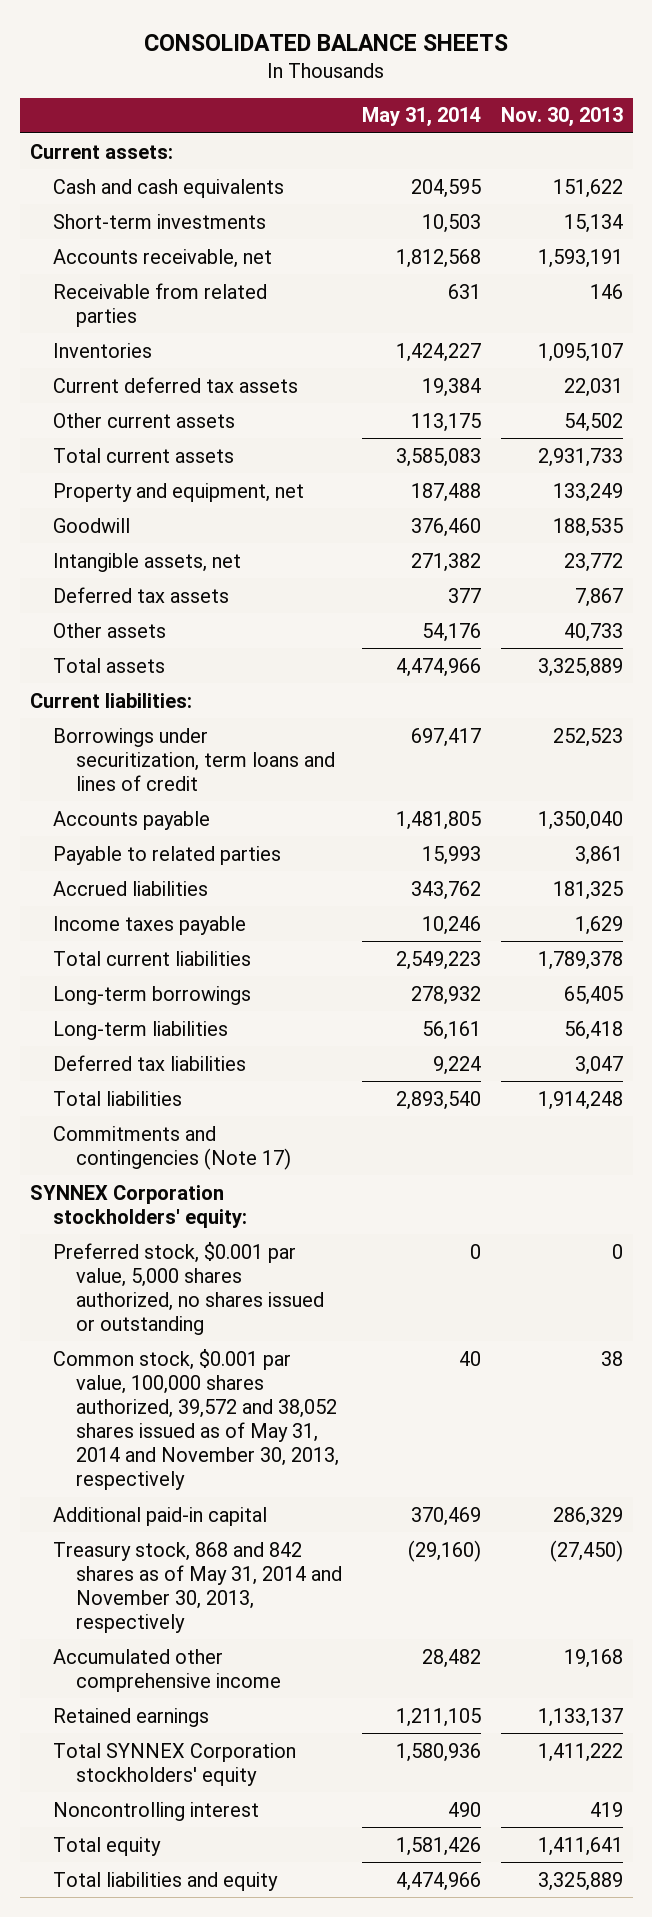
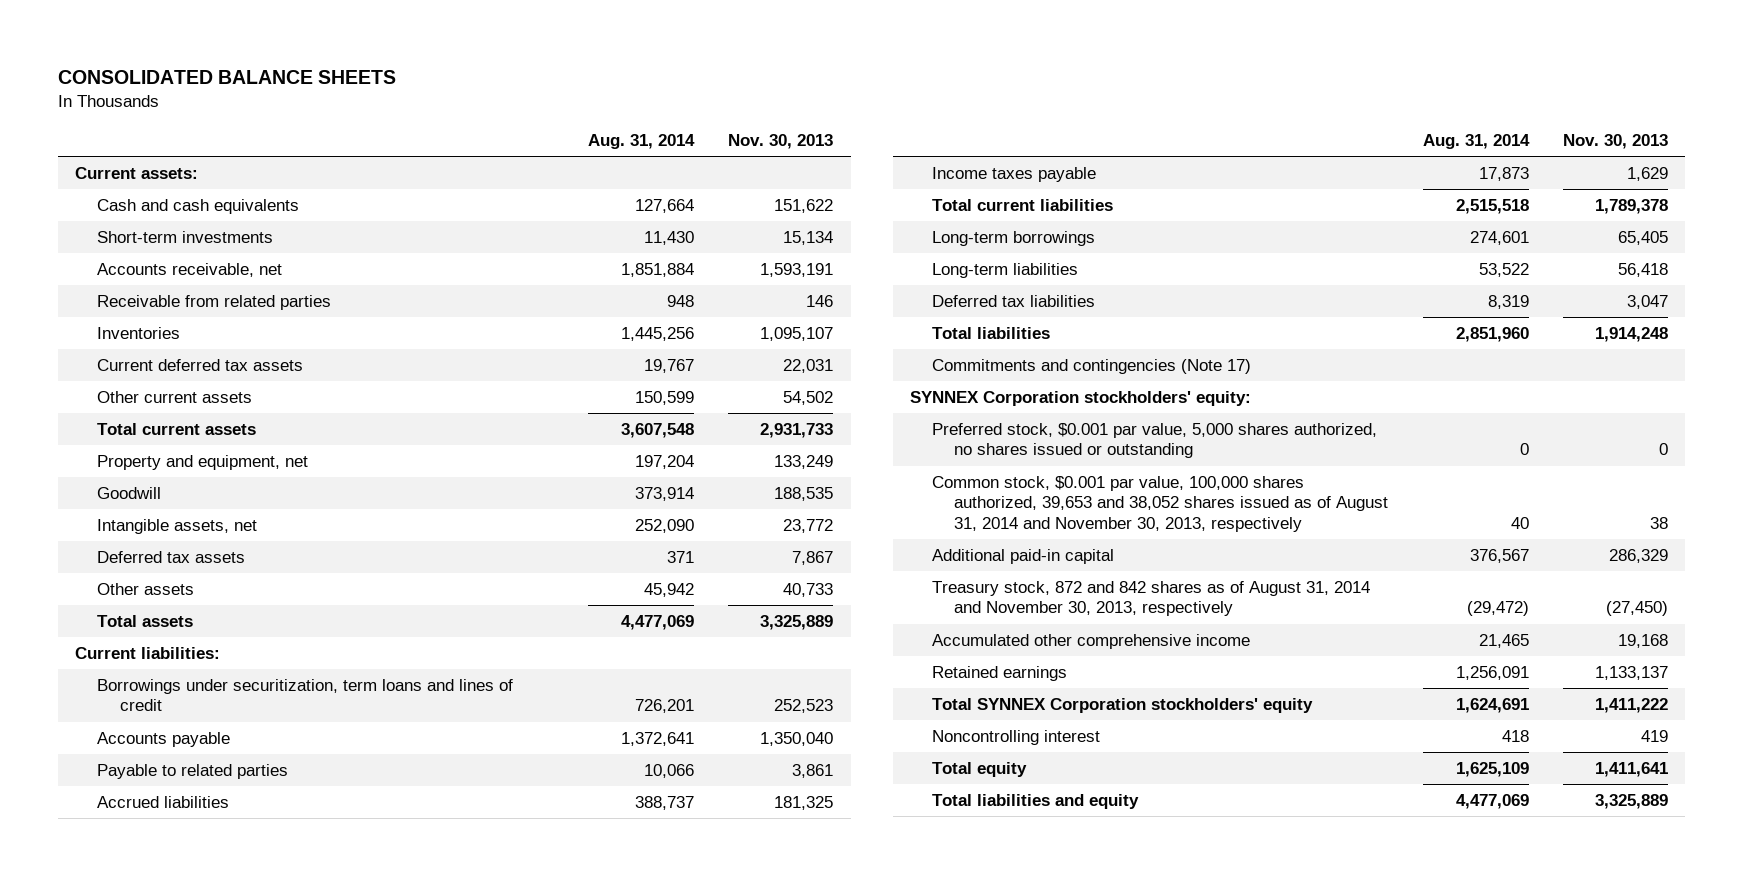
- | May 31, 2014 | Nov. 30, 2013
+ | Aug. 31, 2014 | Nov. 30, 2013
- Common stock, $0.001 par value, 100,000 shares authorized, 39,572 and 38,052 shares issued as of May 31, 2014 and November 30, 2013, respectively | 40 | 38
+ Common stock, $0.001 par value, 100,000 shares authorized, 39,653 and 38,052 shares issued as of August 31, 2014 and November 30, 2013, respectively | 40 | 38
- Treasury stock, 868 and 842 shares as of May 31, 2014 and November 30, 2013, respectively | (29,160) | (27,450)
+ Treasury stock, 872 and 842 shares as of August 31, 2014 and November 30, 2013, respectively | (29,472) | (27,450)

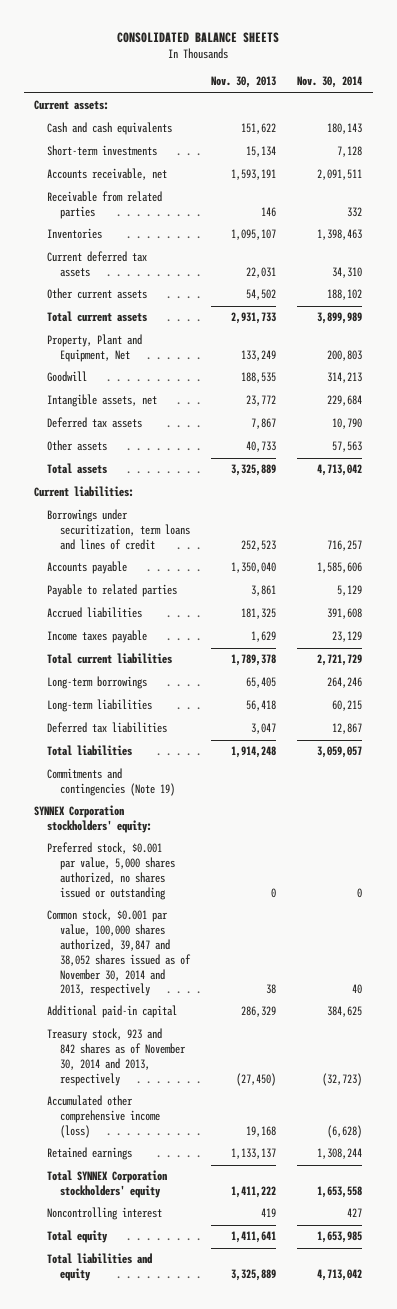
- | Aug. 31, 2014 | Nov. 30, 2013
+ | Nov. 30, 2013 | Nov. 30, 2014
- Property and equipment, net | 197,204 | 133,249
+ Property, Plant and Equipment, Net | 133,249 | 200,803
- Commitments and contingencies (Note 17)
+ Commitments and contingencies (Note 19)
- Common stock, $0.001 par value, 100,000 shares authorized, 39,653 and 38,052 shares issued as of August 31, 2014 and November 30, 2013, respectively | 40 | 38
+ Common stock, $0.001 par value, 100,000 shares authorized, 39,847 and 38,052 shares issued as of November 30, 2014 and 2013, respectively | 38 | 40
- Treasury stock, 872 and 842 shares as of August 31, 2014 and November 30, 2013, respectively | (29,472) | (27,450)
- Accumulated other comprehensive income | 21,465 | 19,168
+ Treasury stock, 923 and 842 shares as of November 30, 2014 and 2013, respectively | (27,450) | (32,723)
+ Accumulated other comprehensive income (loss) | 19,168 | (6,628)

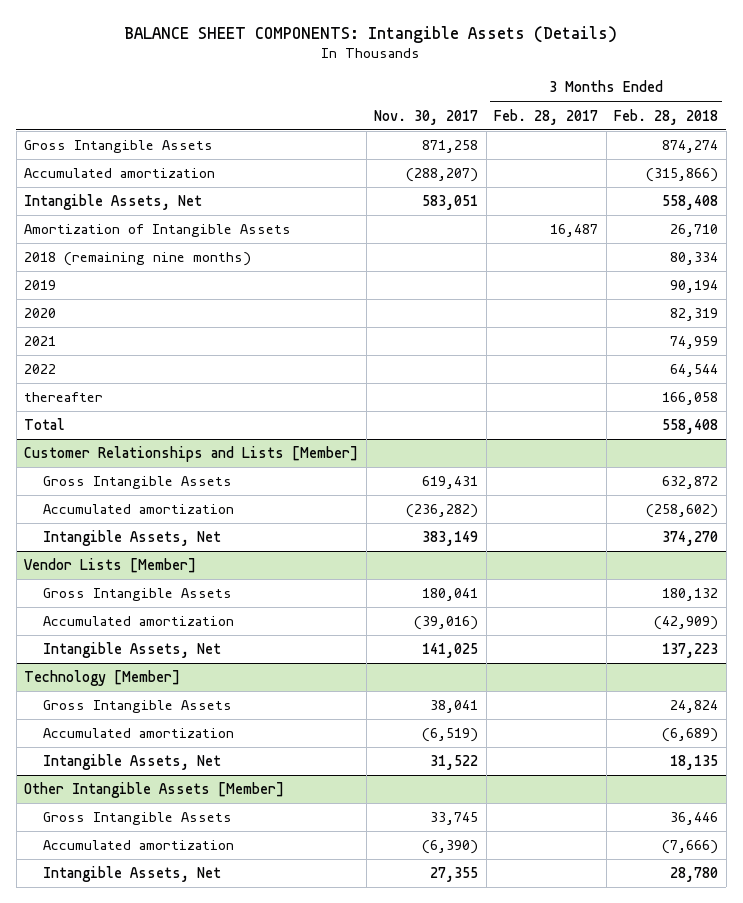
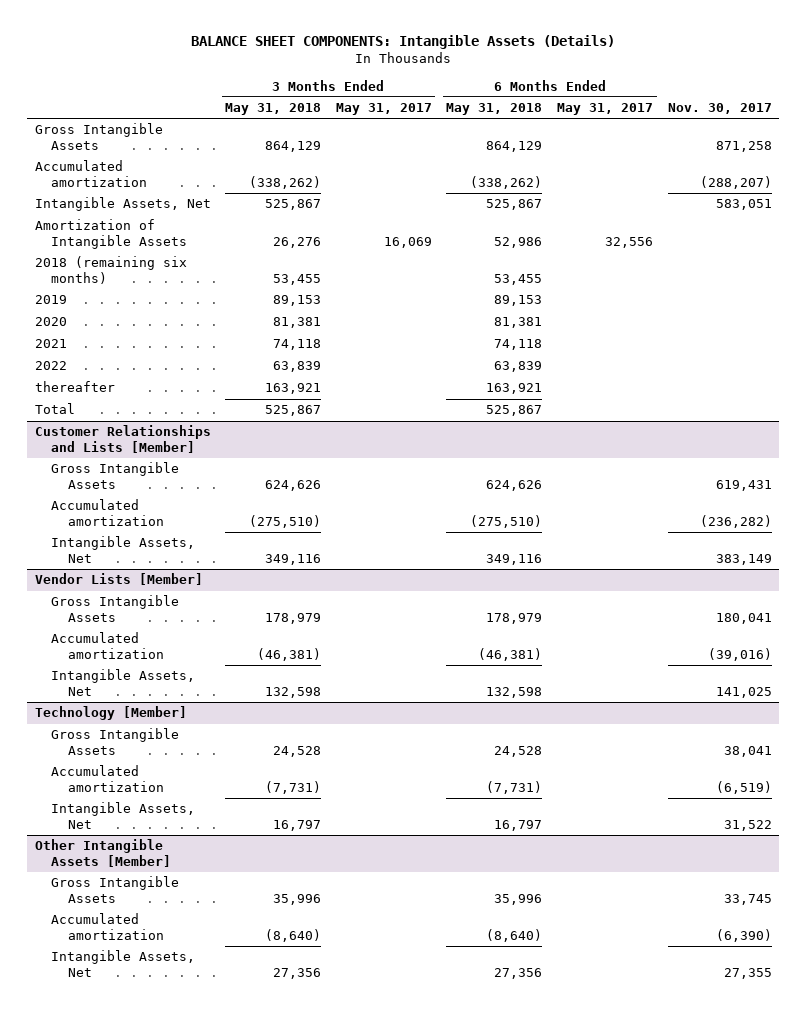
- | Nov. 30, 2017 | 3 Months Ended Feb. 28, 2017 | 3 Months Ended Feb. 28, 2018
+ | 3 Months Ended May 31, 2018 | 3 Months Ended May 31, 2017 | 6 Months Ended May 31, 2018 | 6 Months Ended May 31, 2017 | Nov. 30, 2017
- 2018 (remaining nine months) | | | 80,334
+ 2018 (remaining six months) | 53,455 | | 53,455 | |

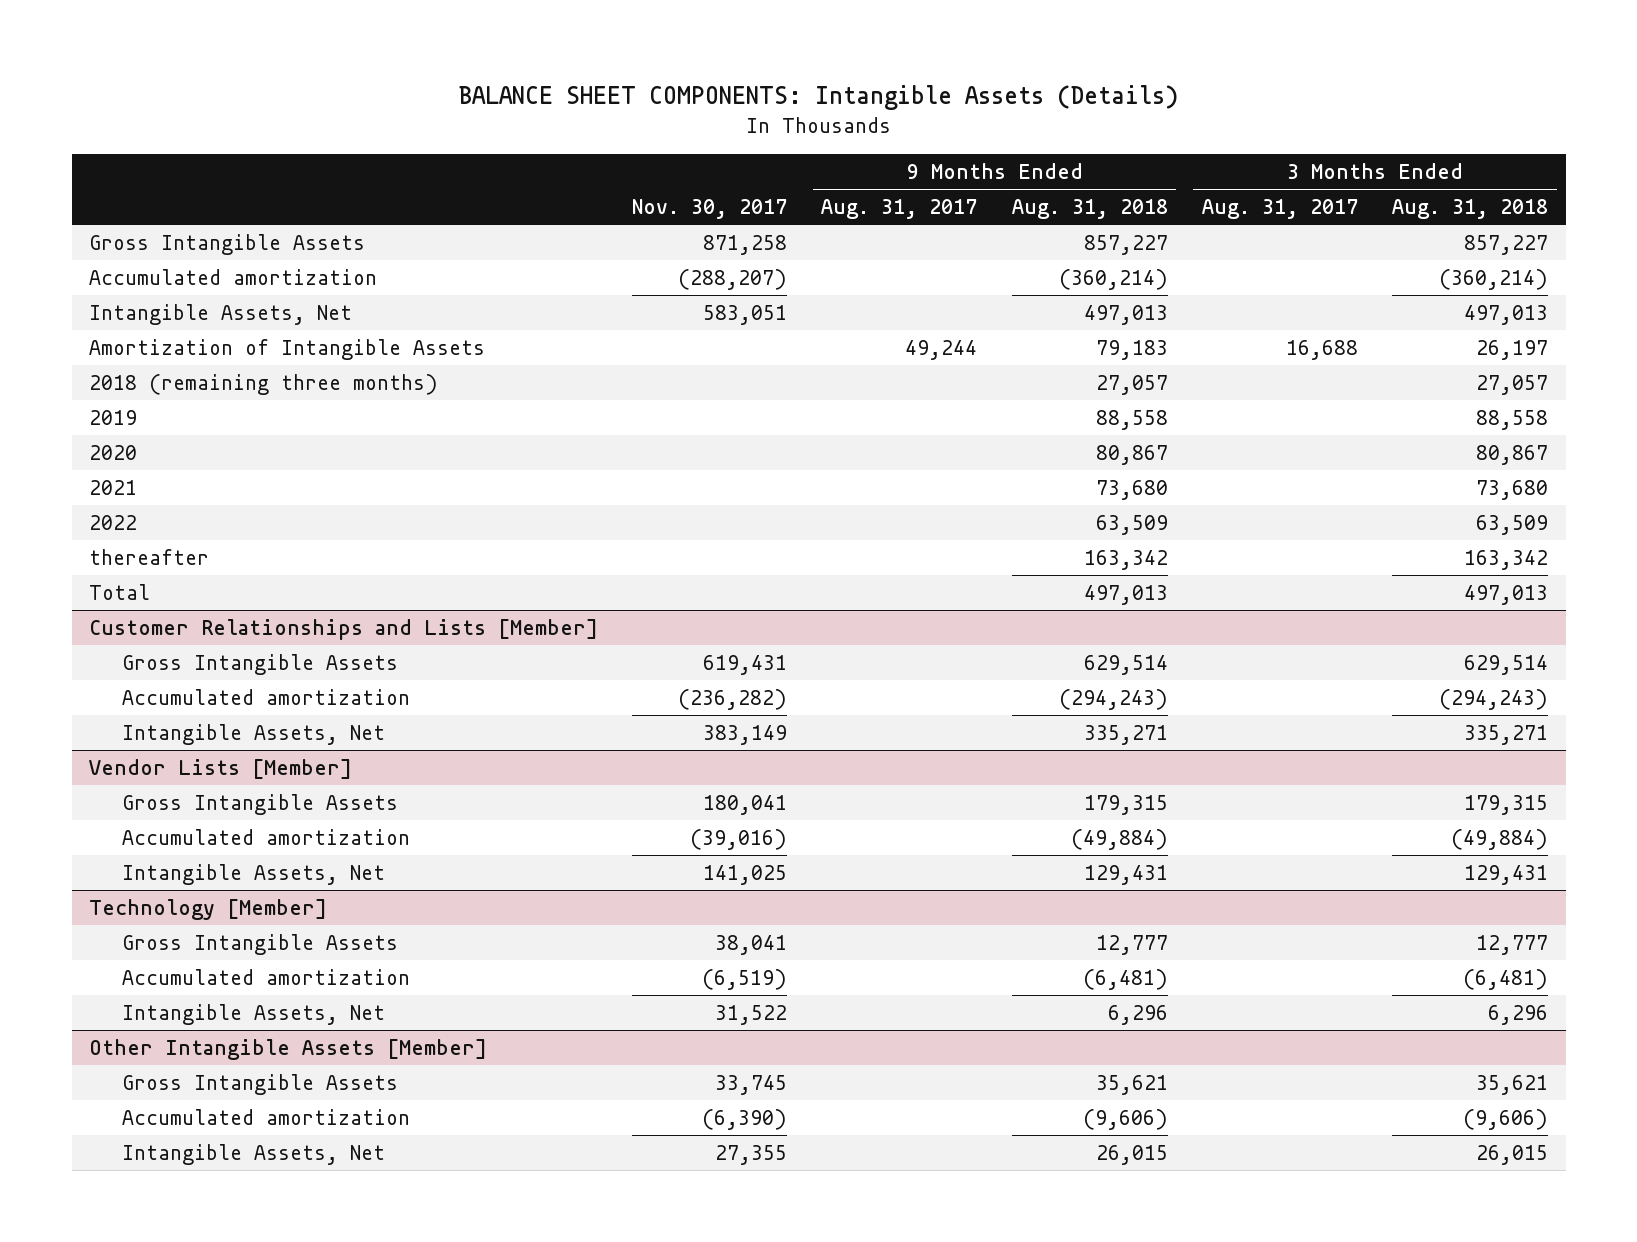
- | 3 Months Ended May 31, 2018 | 3 Months Ended May 31, 2017 | 6 Months Ended May 31, 2018 | 6 Months Ended May 31, 2017 | Nov. 30, 2017
+ | Nov. 30, 2017 | 9 Months Ended Aug. 31, 2017 | 9 Months Ended Aug. 31, 2018 | 3 Months Ended Aug. 31, 2017 | 3 Months Ended Aug. 31, 2018
- 2018 (remaining six months) | 53,455 | | 53,455 | |
+ 2018 (remaining three months) | | | 27,057 | | 27,057

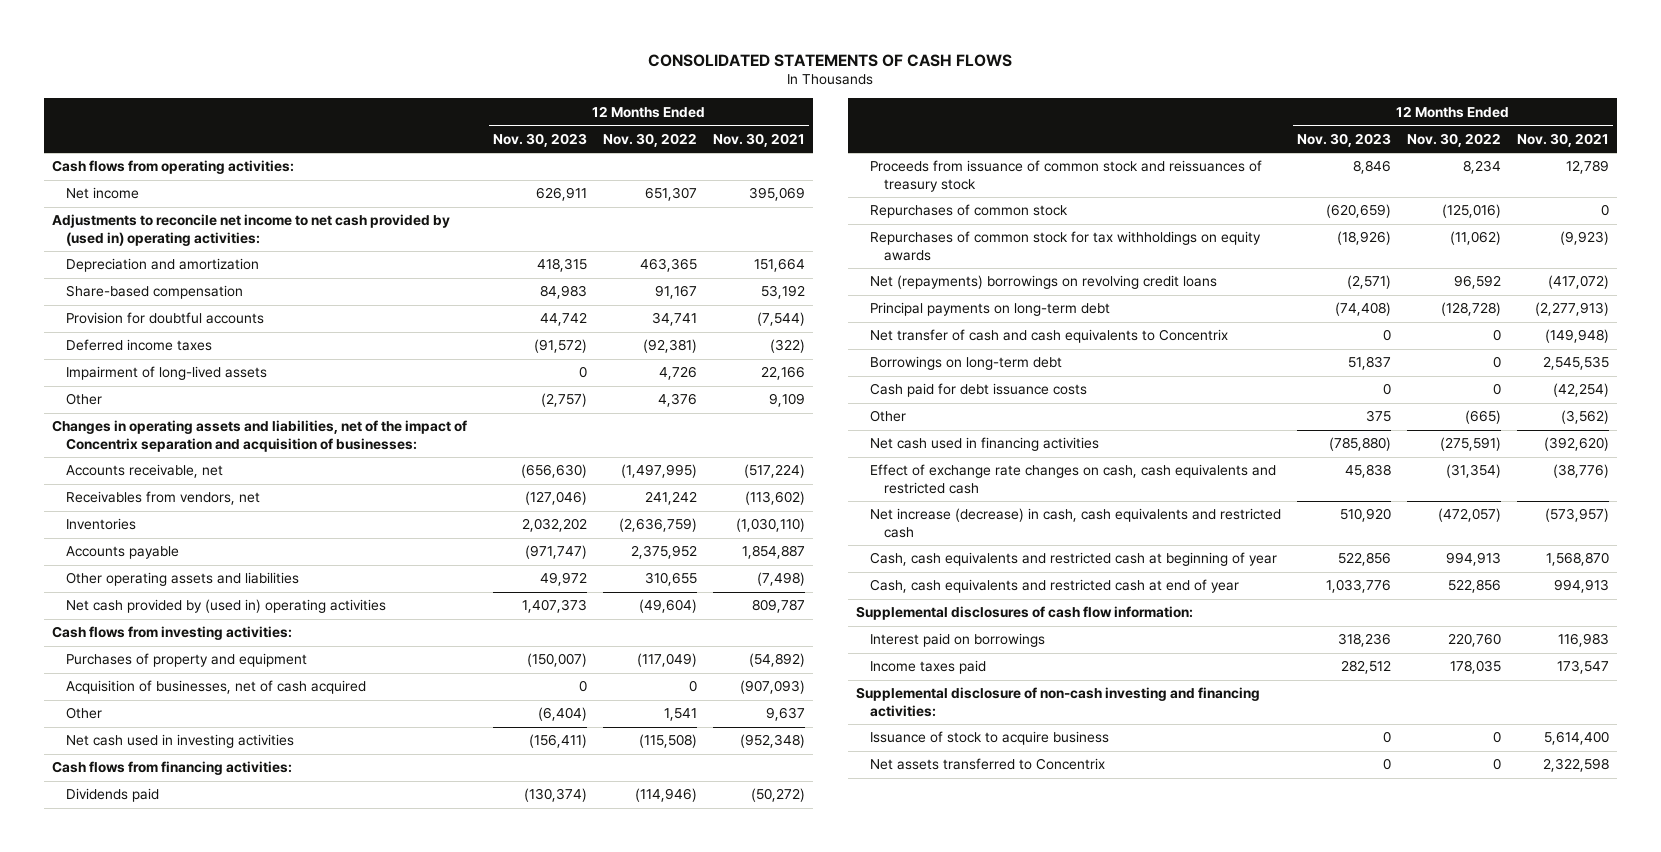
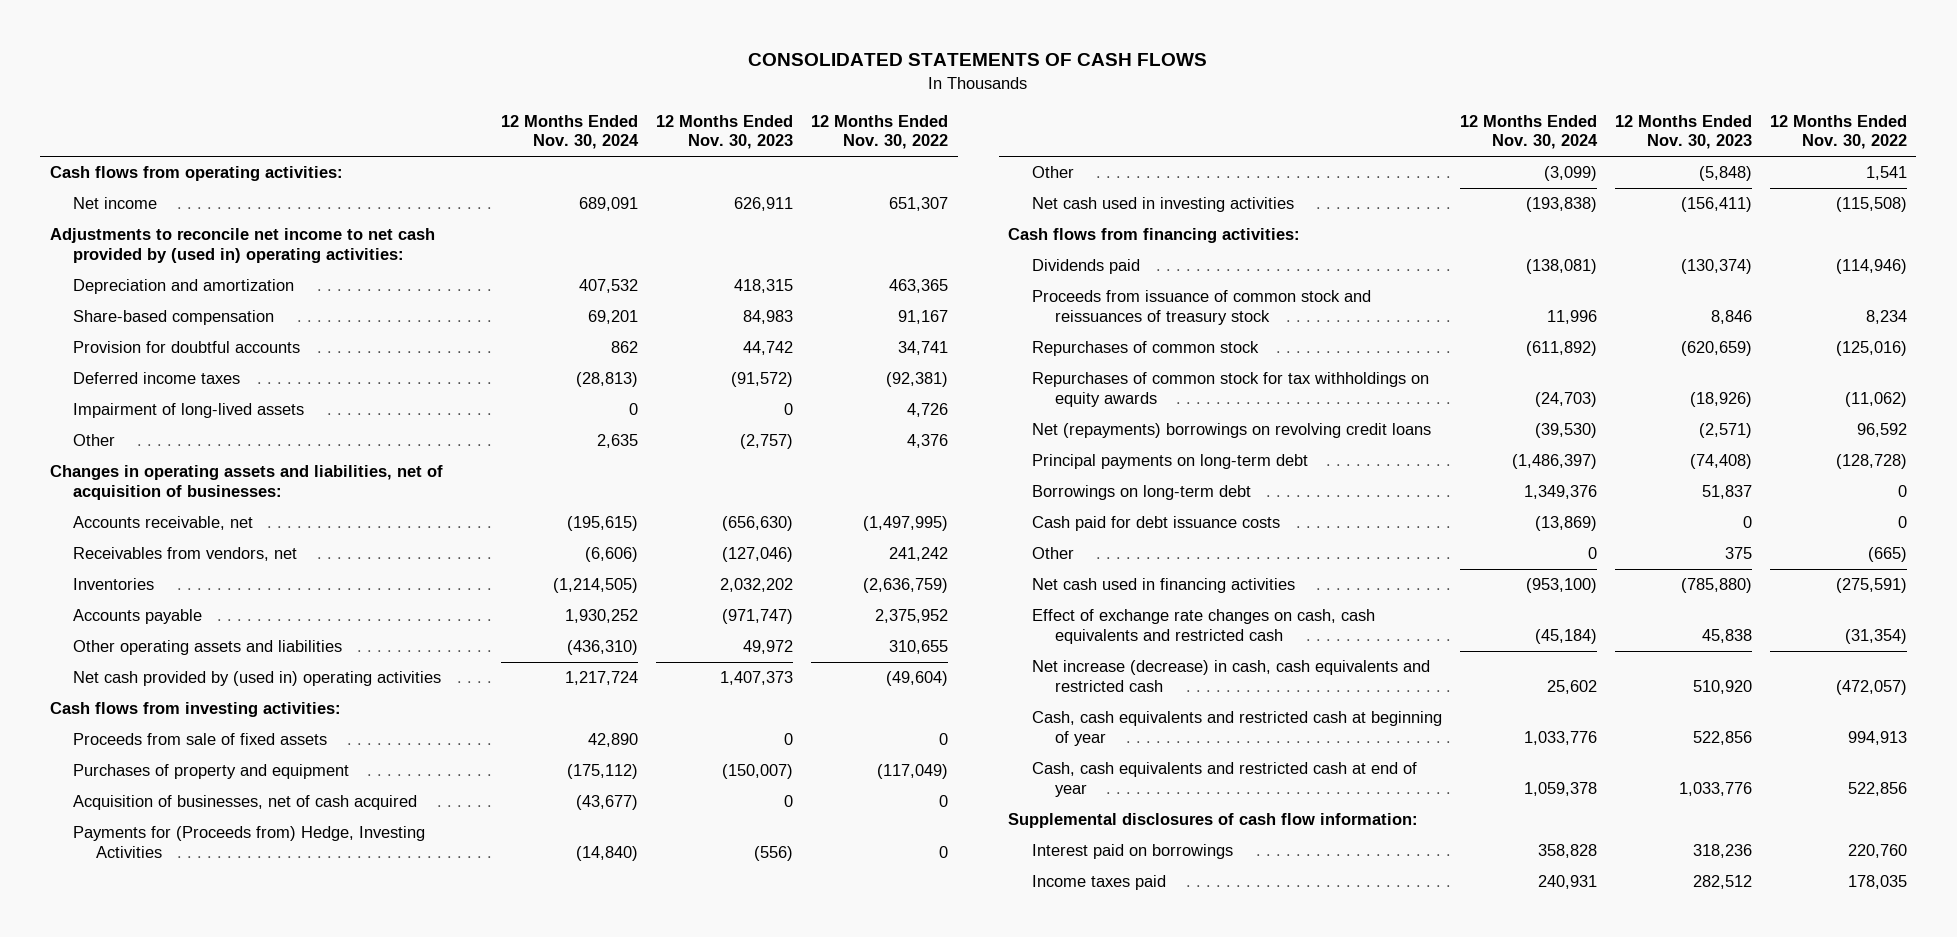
- | 12 Months Ended Nov. 30, 2023 | 12 Months Ended Nov. 30, 2022 | 12 Months Ended Nov. 30, 2021
+ | 12 Months Ended Nov. 30, 2024 | 12 Months Ended Nov. 30, 2023 | 12 Months Ended Nov. 30, 2022
- Changes in operating assets and liabilities, net of the impact of Concentrix separation and acquisition of businesses:
+ Changes in operating assets and liabilities, net of acquisition of businesses:
+ Proceeds from sale of fixed assets | 42,890 | 0 | 0
- Other | (6,404) | 1,541 | 9,637
+ Payments for (Proceeds from) Hedge, Investing Activities | (14,840) | (556) | 0
+ Other | (3,099) | (5,848) | 1,541
- Net transfer of cash and cash equivalents to Concentrix | 0 | 0 | (149,948)
- Supplemental disclosure of non-cash investing and financing activities:
- Issuance of stock to acquire business | 0 | 0 | 5,614,400
- Net assets transferred to Concentrix | 0 | 0 | 2,322,598

